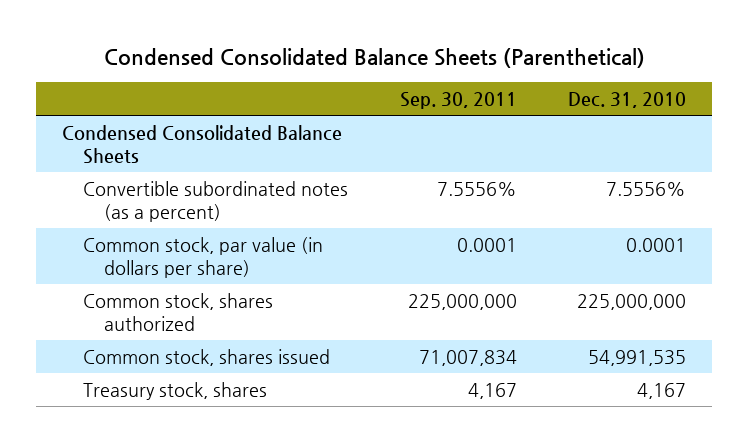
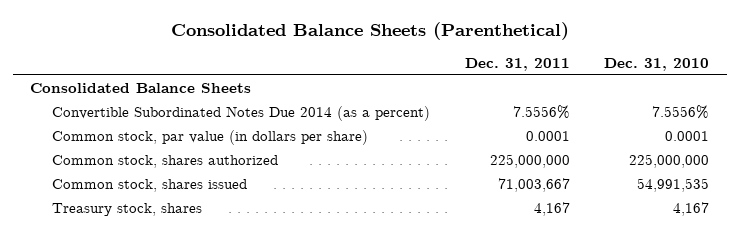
- Condensed Consolidated Balance Sheets (Parenthetical)
+ Consolidated Balance Sheets (Parenthetical)
- | Sep. 30, 2011 | Dec. 31, 2010
+ | Dec. 31, 2011 | Dec. 31, 2010
- Condensed Consolidated Balance Sheets
- Convertible subordinated notes (as a percent) | 7.5556% | 7.5556%
+ Consolidated Balance Sheets
+ Convertible Subordinated Notes Due 2014 (as a percent) | 7.5556% | 7.5556%

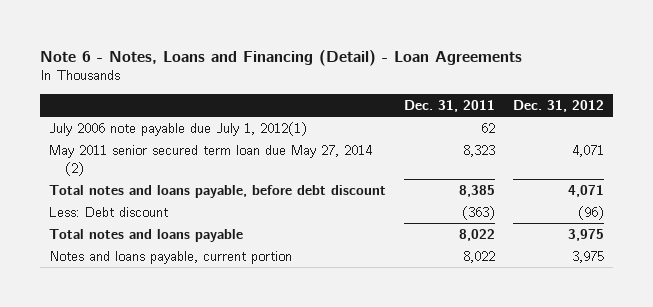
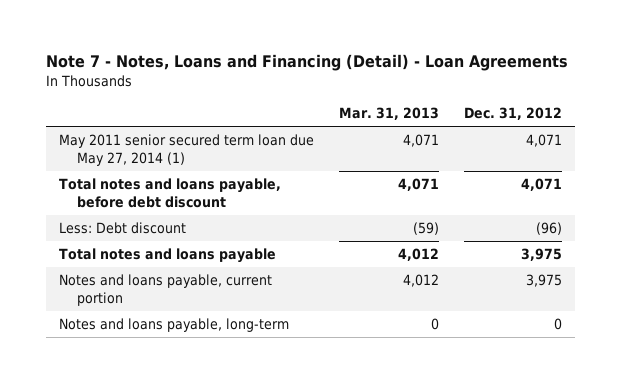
- Note 6 - Notes, Loans and Financing (Detail) - Loan Agreements
+ Note 7 - Notes, Loans and Financing (Detail) - Loan Agreements
- | Dec. 31, 2011 | Dec. 31, 2012
+ | Mar. 31, 2013 | Dec. 31, 2012
- July 2006 note payable due July 1, 2012(1) | 62 |
- May 2011 senior secured term loan due May 27, 2014 (2) | 8,323 | 4,071
+ May 2011 senior secured term loan due May 27, 2014 (1) | 4,071 | 4,071
+ Notes and loans payable, long-term | 0 | 0

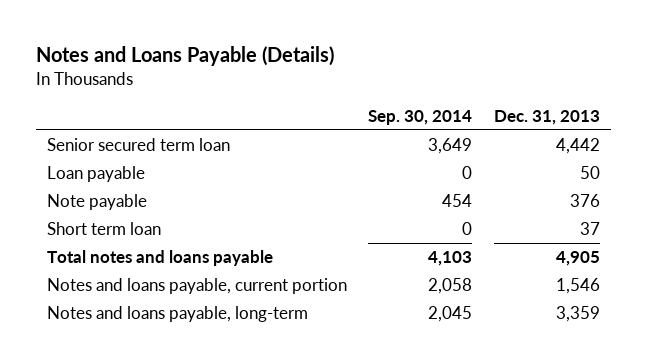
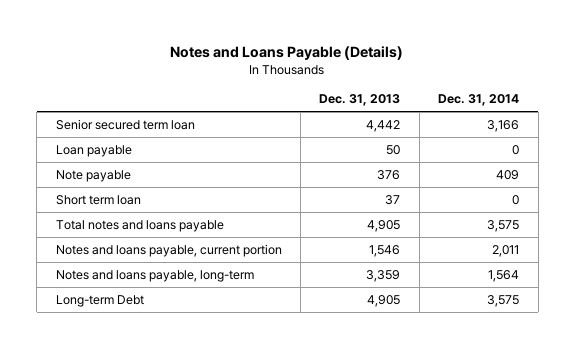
- | Sep. 30, 2014 | Dec. 31, 2013
+ | Dec. 31, 2013 | Dec. 31, 2014
+ Long-term Debt | 4,905 | 3,575

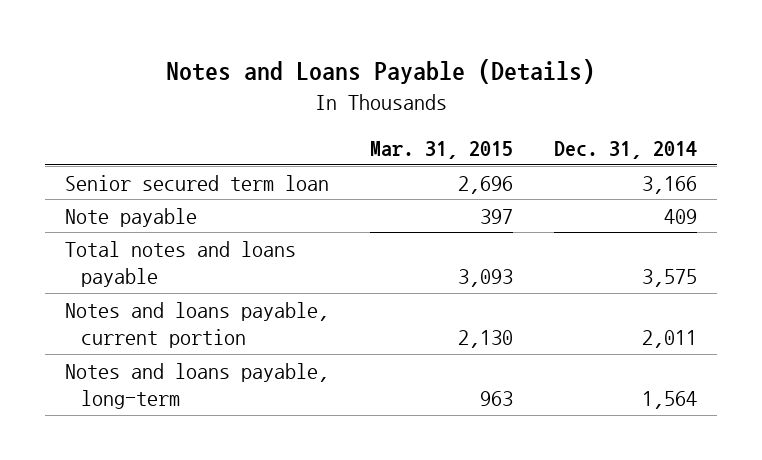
- | Dec. 31, 2013 | Dec. 31, 2014
+ | Mar. 31, 2015 | Dec. 31, 2014
- Loan payable | 50 | 0
- Short term loan | 37 | 0
- Long-term Debt | 4,905 | 3,575

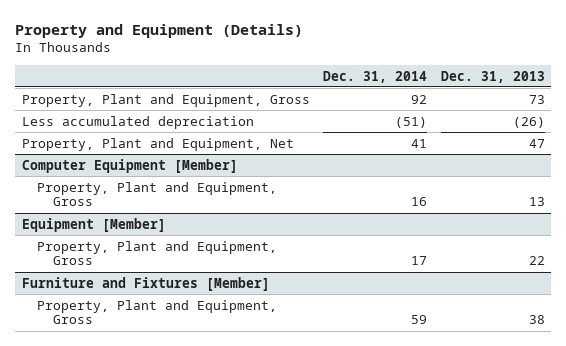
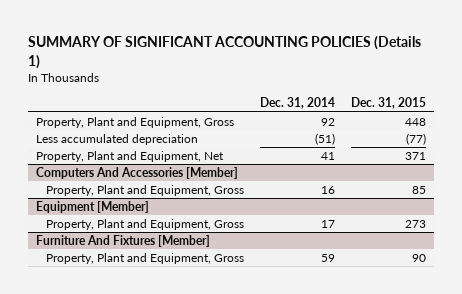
- Property and Equipment (Details)
+ SUMMARY OF SIGNIFICANT ACCOUNTING POLICIES (Details 1)
- | Dec. 31, 2014 | Dec. 31, 2013
+ | Dec. 31, 2014 | Dec. 31, 2015
- Computer Equipment [Member]
+ Computers And Accessories [Member]
- Furniture and Fixtures [Member]
+ Furniture And Fixtures [Member]

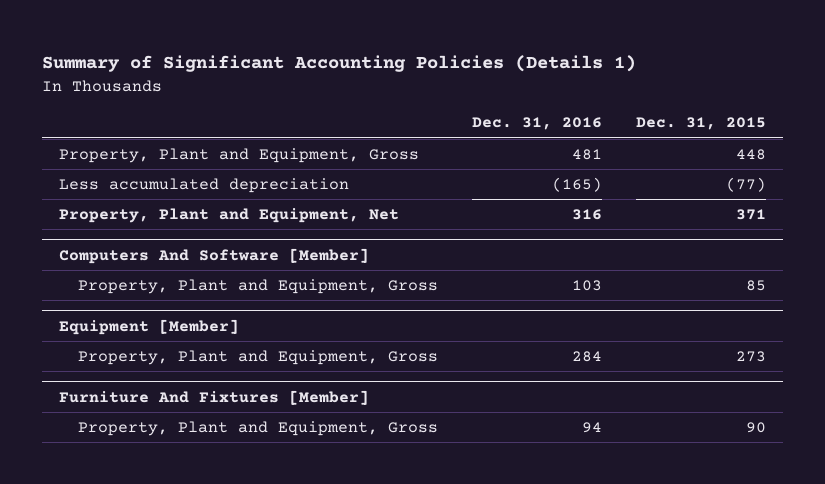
- SUMMARY OF SIGNIFICANT ACCOUNTING POLICIES (Details 1)
+ Summary of Significant Accounting Policies (Details 1)
- | Dec. 31, 2014 | Dec. 31, 2015
+ | Dec. 31, 2016 | Dec. 31, 2015
- Computers And Accessories [Member]
+ Computers And Software [Member]

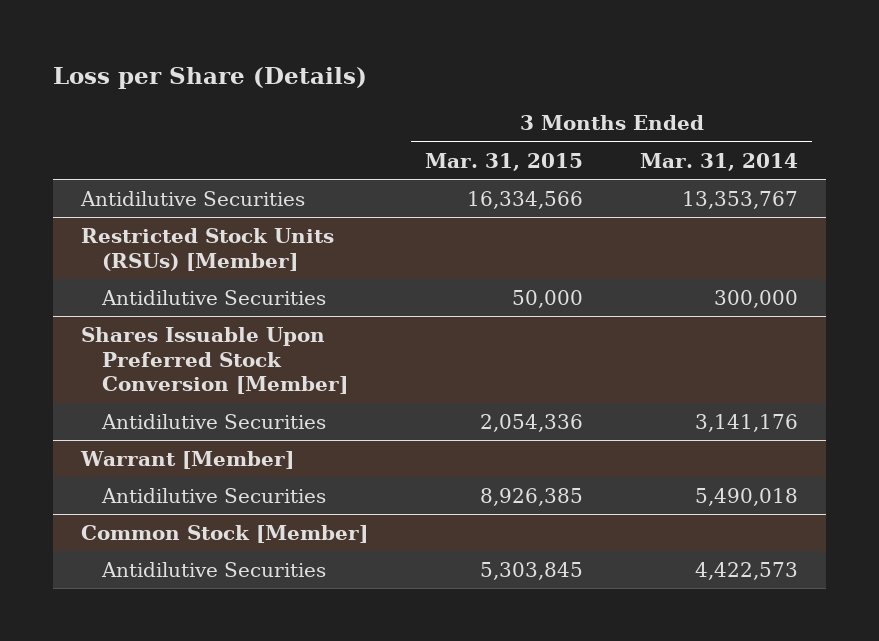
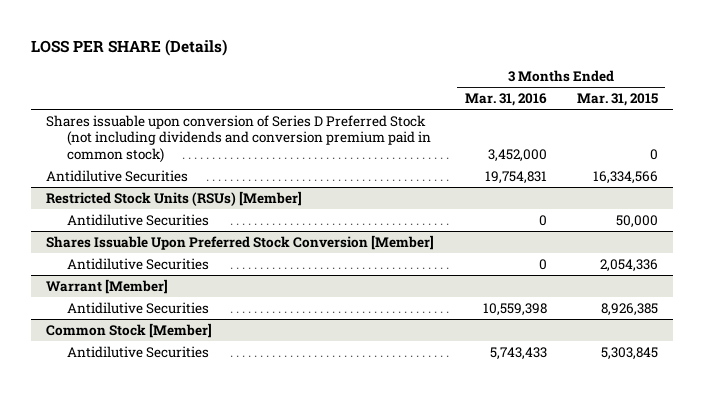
- Loss per Share (Details)
+ LOSS PER SHARE (Details)
- | 3 Months Ended Mar. 31, 2015 | 3 Months Ended Mar. 31, 2014
+ | 3 Months Ended Mar. 31, 2016 | 3 Months Ended Mar. 31, 2015
+ Shares issuable upon conversion of Series D Preferred Stock (not including dividends and conversion premium paid in common stock) | 3,452,000 | 0

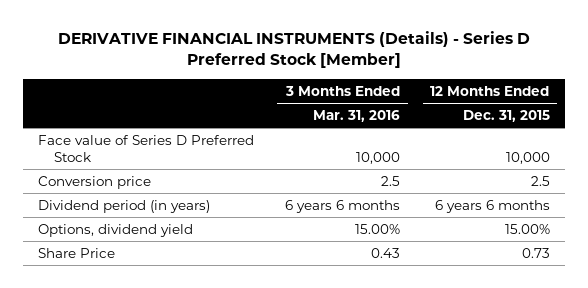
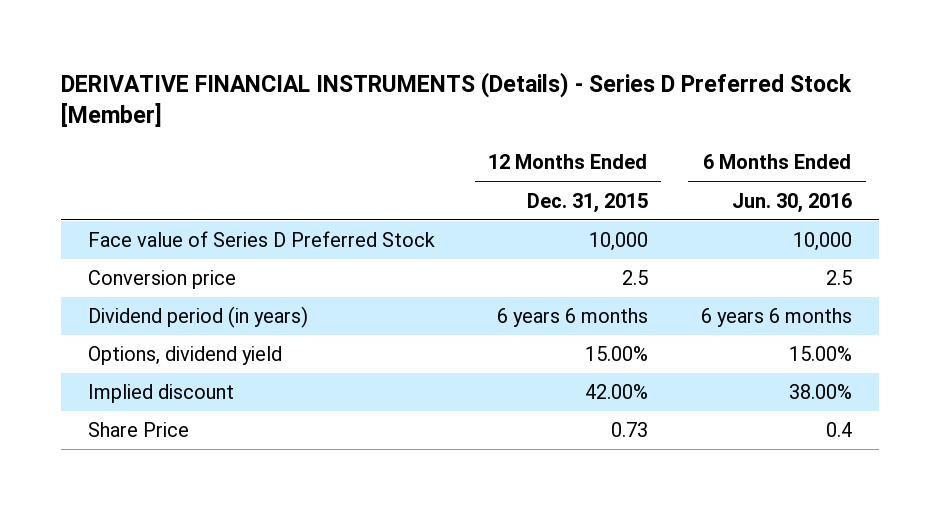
- | 3 Months Ended Mar. 31, 2016 | 12 Months Ended Dec. 31, 2015
+ | 12 Months Ended Dec. 31, 2015 | 6 Months Ended Jun. 30, 2016
+ Implied discount | 42.00% | 38.00%

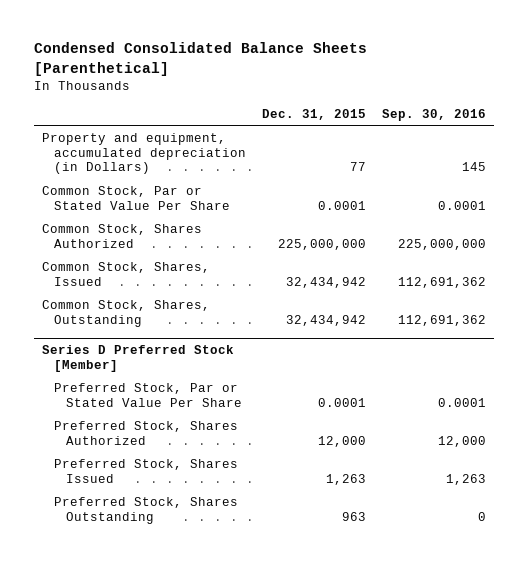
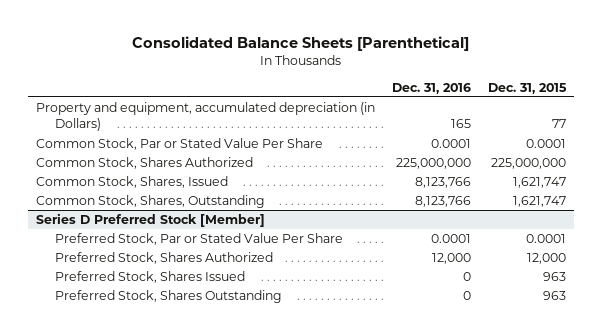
- Condensed Consolidated Balance Sheets [Parenthetical]
+ Consolidated Balance Sheets [Parenthetical]
- | Dec. 31, 2015 | Sep. 30, 2016
+ | Dec. 31, 2016 | Dec. 31, 2015
- Common Stock, Shares, Issued | 32,434,942 | 112,691,362
- Common Stock, Shares, Outstanding | 32,434,942 | 112,691,362
+ Common Stock, Shares, Issued | 8,123,766 | 1,621,747
+ Common Stock, Shares, Outstanding | 8,123,766 | 1,621,747
@ Series D Preferred Stock [Member]
- Preferred Stock, Shares Issued | 1,263 | 1,263
+ Preferred Stock, Shares Issued | 0 | 963

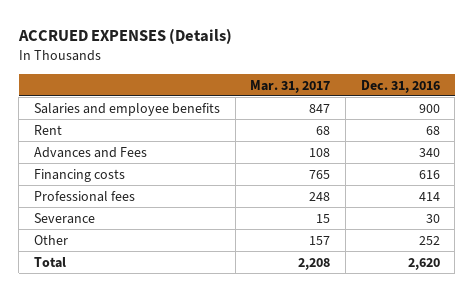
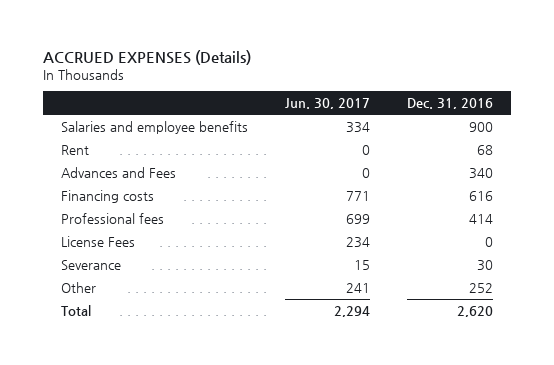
- | Mar. 31, 2017 | Dec. 31, 2016
+ | Jun. 30, 2017 | Dec. 31, 2016
+ License Fees | 234 | 0

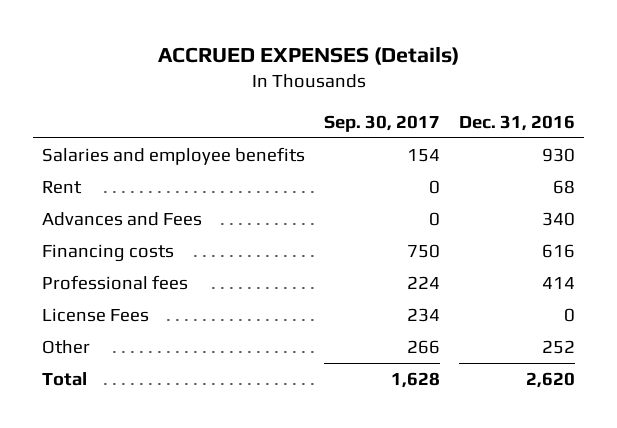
- | Jun. 30, 2017 | Dec. 31, 2016
+ | Sep. 30, 2017 | Dec. 31, 2016
- Salaries and employee benefits | 334 | 900
+ Salaries and employee benefits | 154 | 930
- Severance | 15 | 30

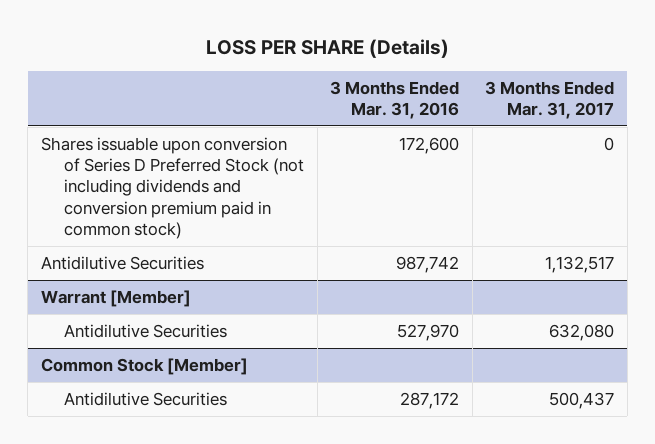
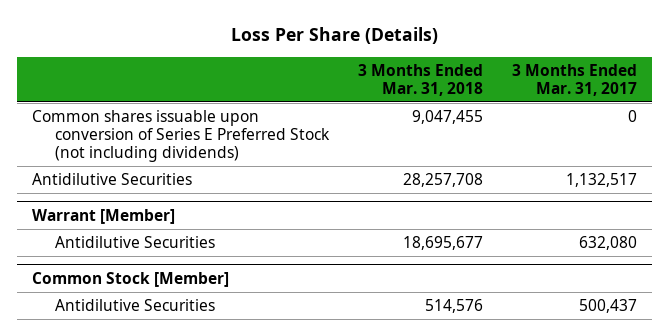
- LOSS PER SHARE (Details)
+ Loss Per Share (Details)
- | 3 Months Ended Mar. 31, 2016 | 3 Months Ended Mar. 31, 2017
+ | 3 Months Ended Mar. 31, 2018 | 3 Months Ended Mar. 31, 2017
- Shares issuable upon conversion of Series D Preferred Stock (not including dividends and conversion premium paid in common stock) | 172,600 | 0
+ Common shares issuable upon conversion of Series E Preferred Stock (not including dividends) | 9,047,455 | 0

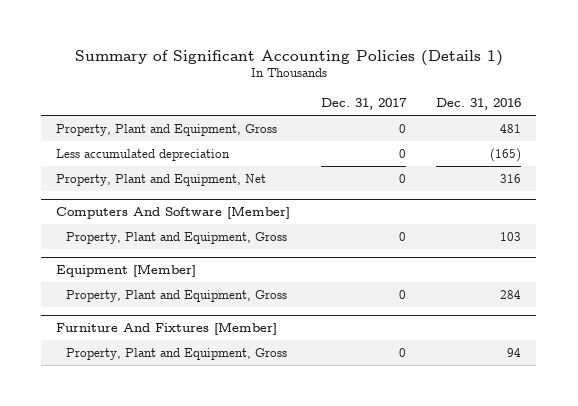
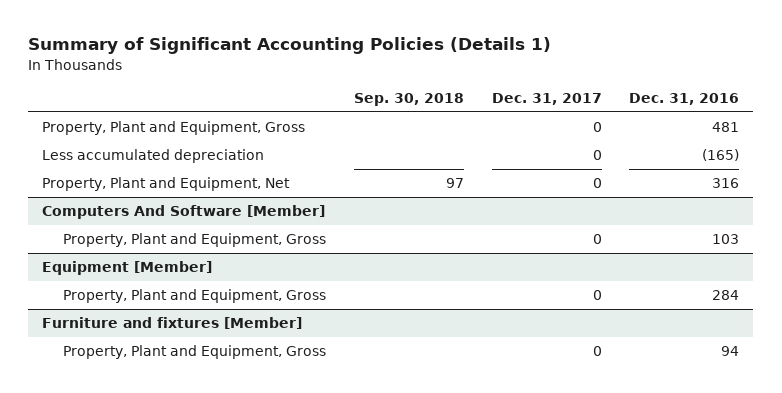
- | Dec. 31, 2017 | Dec. 31, 2016
+ | Sep. 30, 2018 | Dec. 31, 2017 | Dec. 31, 2016
- Furniture And Fixtures [Member]
+ Furniture and fixtures [Member]

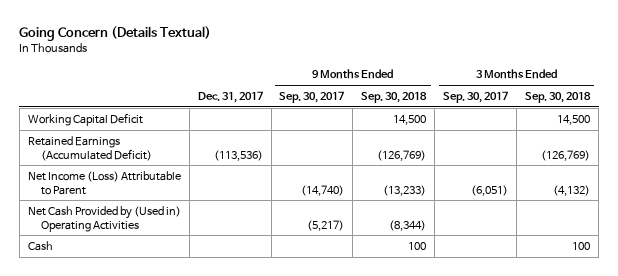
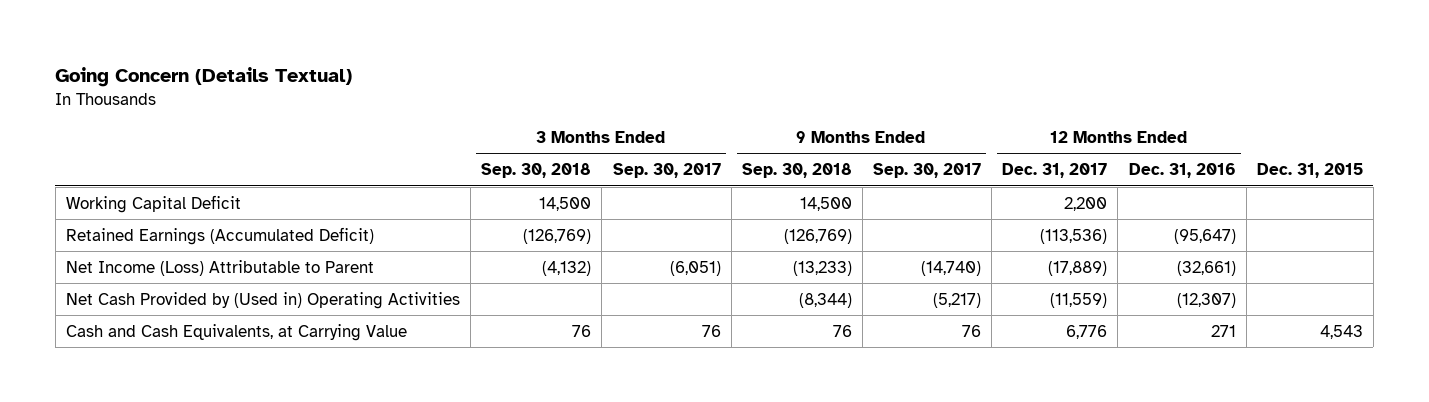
- | Dec. 31, 2017 | 9 Months Ended Sep. 30, 2017 | 9 Months Ended Sep. 30, 2018 | 3 Months Ended Sep. 30, 2017 | 3 Months Ended Sep. 30, 2018
+ | 3 Months Ended Sep. 30, 2018 | 3 Months Ended Sep. 30, 2017 | 9 Months Ended Sep. 30, 2018 | 9 Months Ended Sep. 30, 2017 | 12 Months Ended Dec. 31, 2017 | 12 Months Ended Dec. 31, 2016 | Dec. 31, 2015
- Cash | | | 100 | | 100
+ Cash and Cash Equivalents, at Carrying Value | 76 | 76 | 76 | 76 | 6,776 | 271 | 4,543

